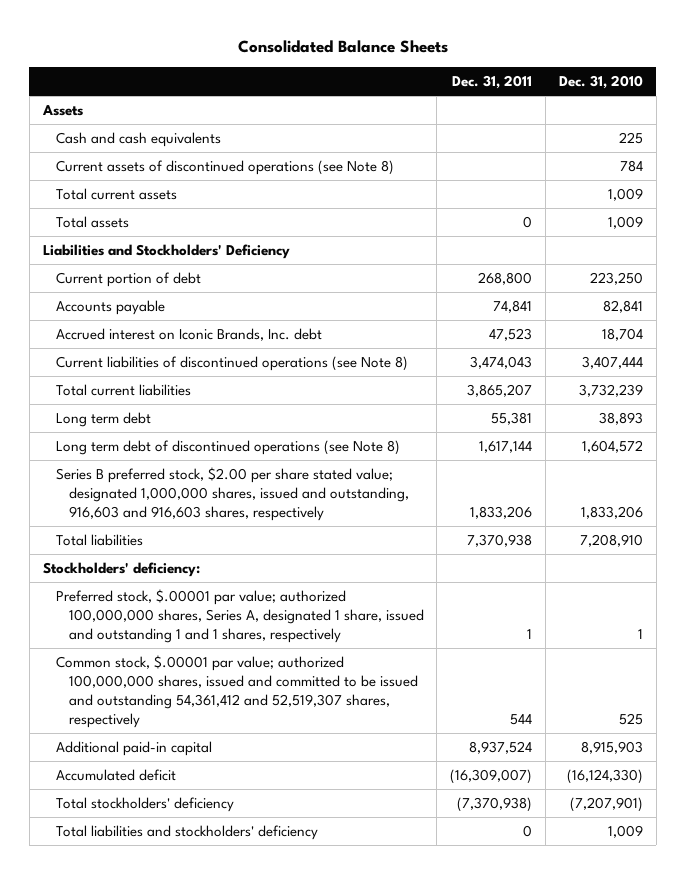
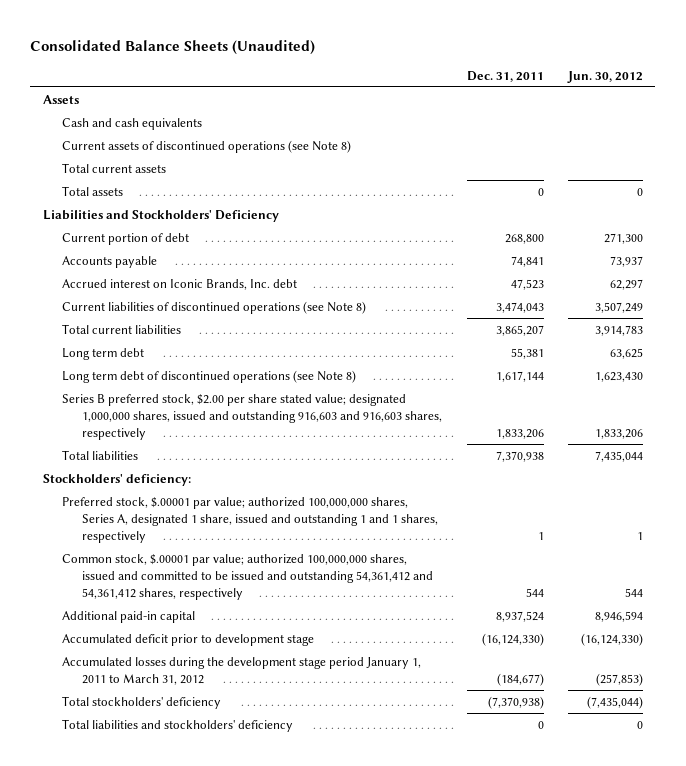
- Consolidated Balance Sheets
+ Consolidated Balance Sheets (Unaudited)
- | Dec. 31, 2011 | Dec. 31, 2010
+ | Dec. 31, 2011 | Jun. 30, 2012
- Series B preferred stock, $2.00 per share stated value; designated 1,000,000 shares, issued and outstanding, 916,603 and 916,603 shares, respectively | 1,833,206 | 1,833,206
+ Series B preferred stock, $2.00 per share stated value; designated 1,000,000 shares, issued and outstanding 916,603 and 916,603 shares, respectively | 1,833,206 | 1,833,206
- Common stock, $.00001 par value; authorized 100,000,000 shares, issued and committed to be issued and outstanding 54,361,412 and 52,519,307 shares, respectively | 544 | 525
+ Common stock, $.00001 par value; authorized 100,000,000 shares, issued and committed to be issued and outstanding 54,361,412 and 54,361,412 shares, respectively | 544 | 544
- Accumulated deficit | (16,309,007) | (16,124,330)
+ Accumulated deficit prior to development stage | (16,124,330) | (16,124,330)
+ Accumulated losses during the development stage period January 1, 2011 to March 31, 2012 | (184,677) | (257,853)

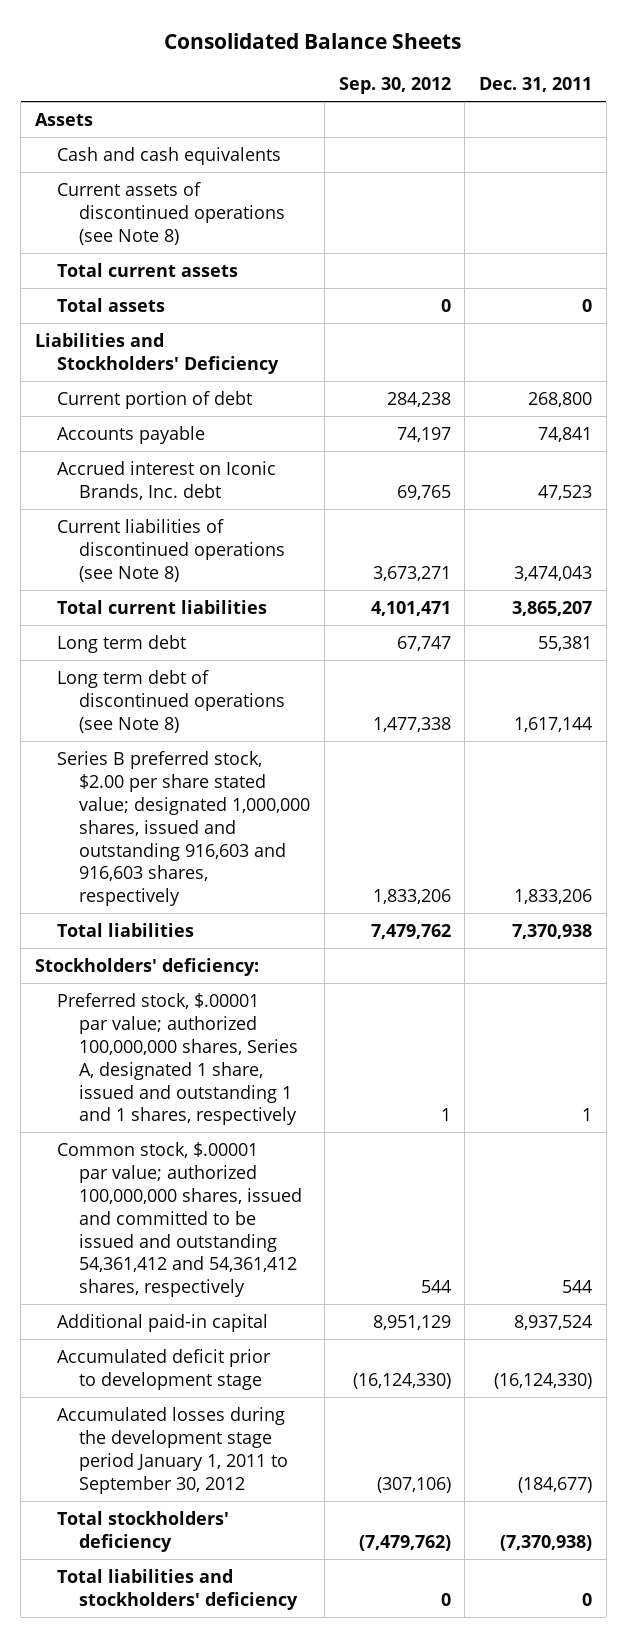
- Consolidated Balance Sheets (Unaudited)
+ Consolidated Balance Sheets
- | Dec. 31, 2011 | Jun. 30, 2012
+ | Sep. 30, 2012 | Dec. 31, 2011
- Accumulated losses during the development stage period January 1, 2011 to March 31, 2012 | (184,677) | (257,853)
+ Accumulated losses during the development stage period January 1, 2011 to September 30, 2012 | (307,106) | (184,677)

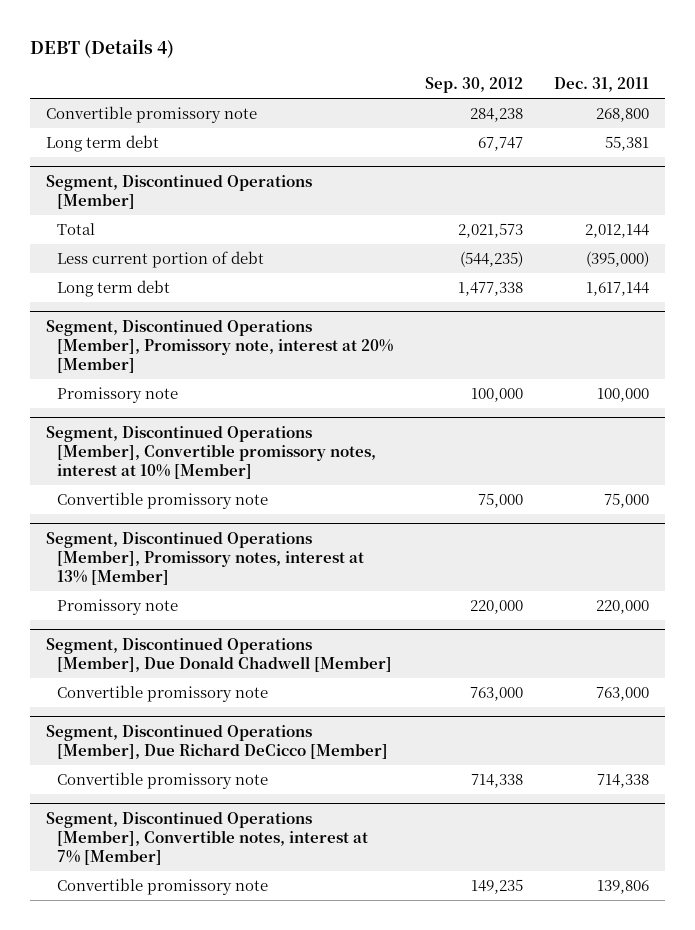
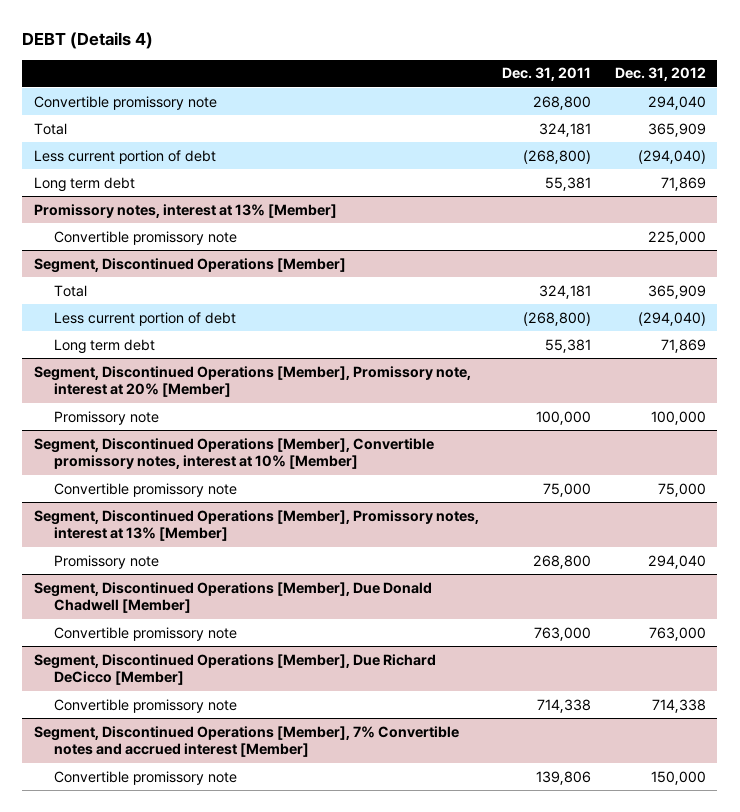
- | Sep. 30, 2012 | Dec. 31, 2011
+ | Dec. 31, 2011 | Dec. 31, 2012
+ Total | 324,181 | 365,909
+ Less current portion of debt | (268,800) | (294,040)
+ Promissory notes, interest at 13% [Member]
+ Convertible promissory note | | 225,000
@ Segment, Discontinued Operations [Member]
- Total | 2,021,573 | 2,012,144
- Less current portion of debt | (544,235) | (395,000)
- Long term debt | 1,477,338 | 1,617,144
+ Total | 324,181 | 365,909
+ Less current portion of debt | (268,800) | (294,040)
+ Long term debt | 55,381 | 71,869
@ Segment, Discontinued Operations [Member], Promissory notes, interest at 13% [Member]
- Promissory note | 220,000 | 220,000
+ Promissory note | 268,800 | 294,040
- Segment, Discontinued Operations [Member], Convertible notes, interest at 7% [Member]
+ Segment, Discontinued Operations [Member], 7% Convertible notes and accrued interest [Member]

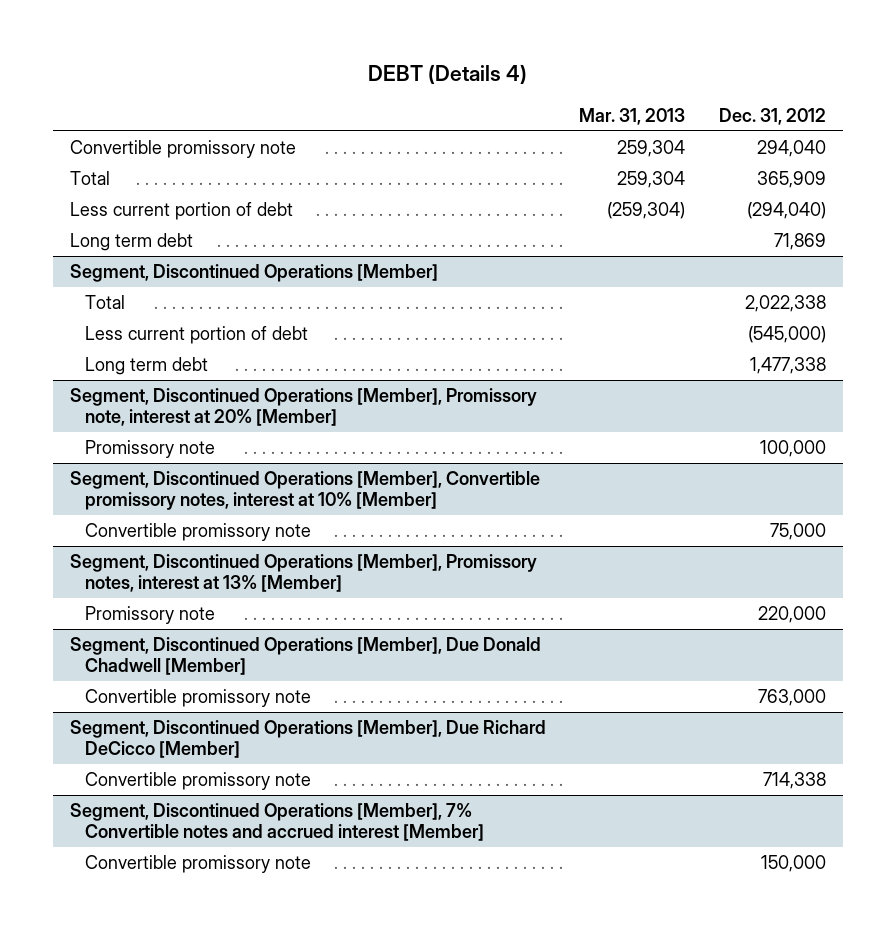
- | Dec. 31, 2011 | Dec. 31, 2012
+ | Mar. 31, 2013 | Dec. 31, 2012
- Promissory notes, interest at 13% [Member]
- Convertible promissory note | | 225,000
@ Segment, Discontinued Operations [Member]
- Total | 324,181 | 365,909
- Less current portion of debt | (268,800) | (294,040)
- Long term debt | 55,381 | 71,869
+ Total | | 2,022,338
+ Less current portion of debt | | (545,000)
+ Long term debt | | 1,477,338
@ Segment, Discontinued Operations [Member], Promissory notes, interest at 13% [Member]
- Promissory note | 268,800 | 294,040
+ Promissory note | | 220,000

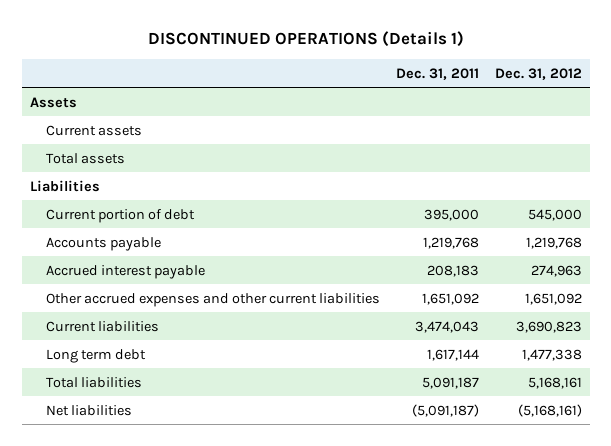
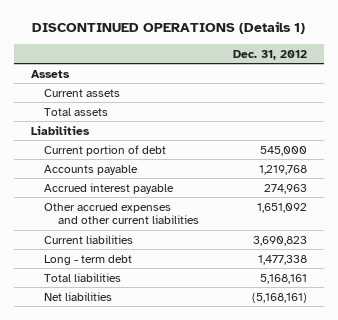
- | Dec. 31, 2011 | Dec. 31, 2012
+ | Dec. 31, 2012
- Long term debt | 1,617,144 | 1,477,338
+ Long - term debt | 1,477,338

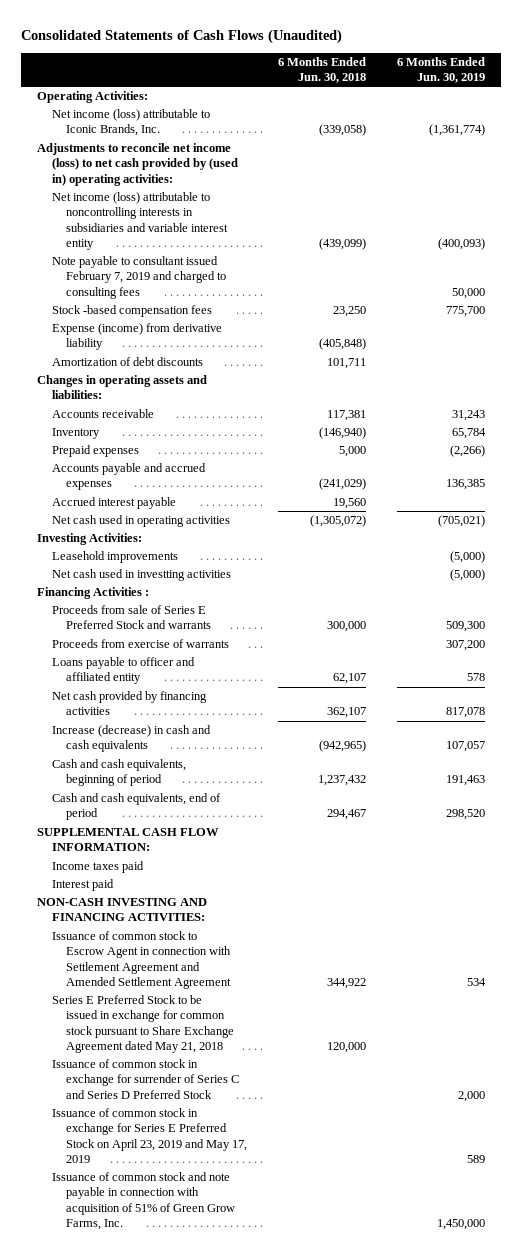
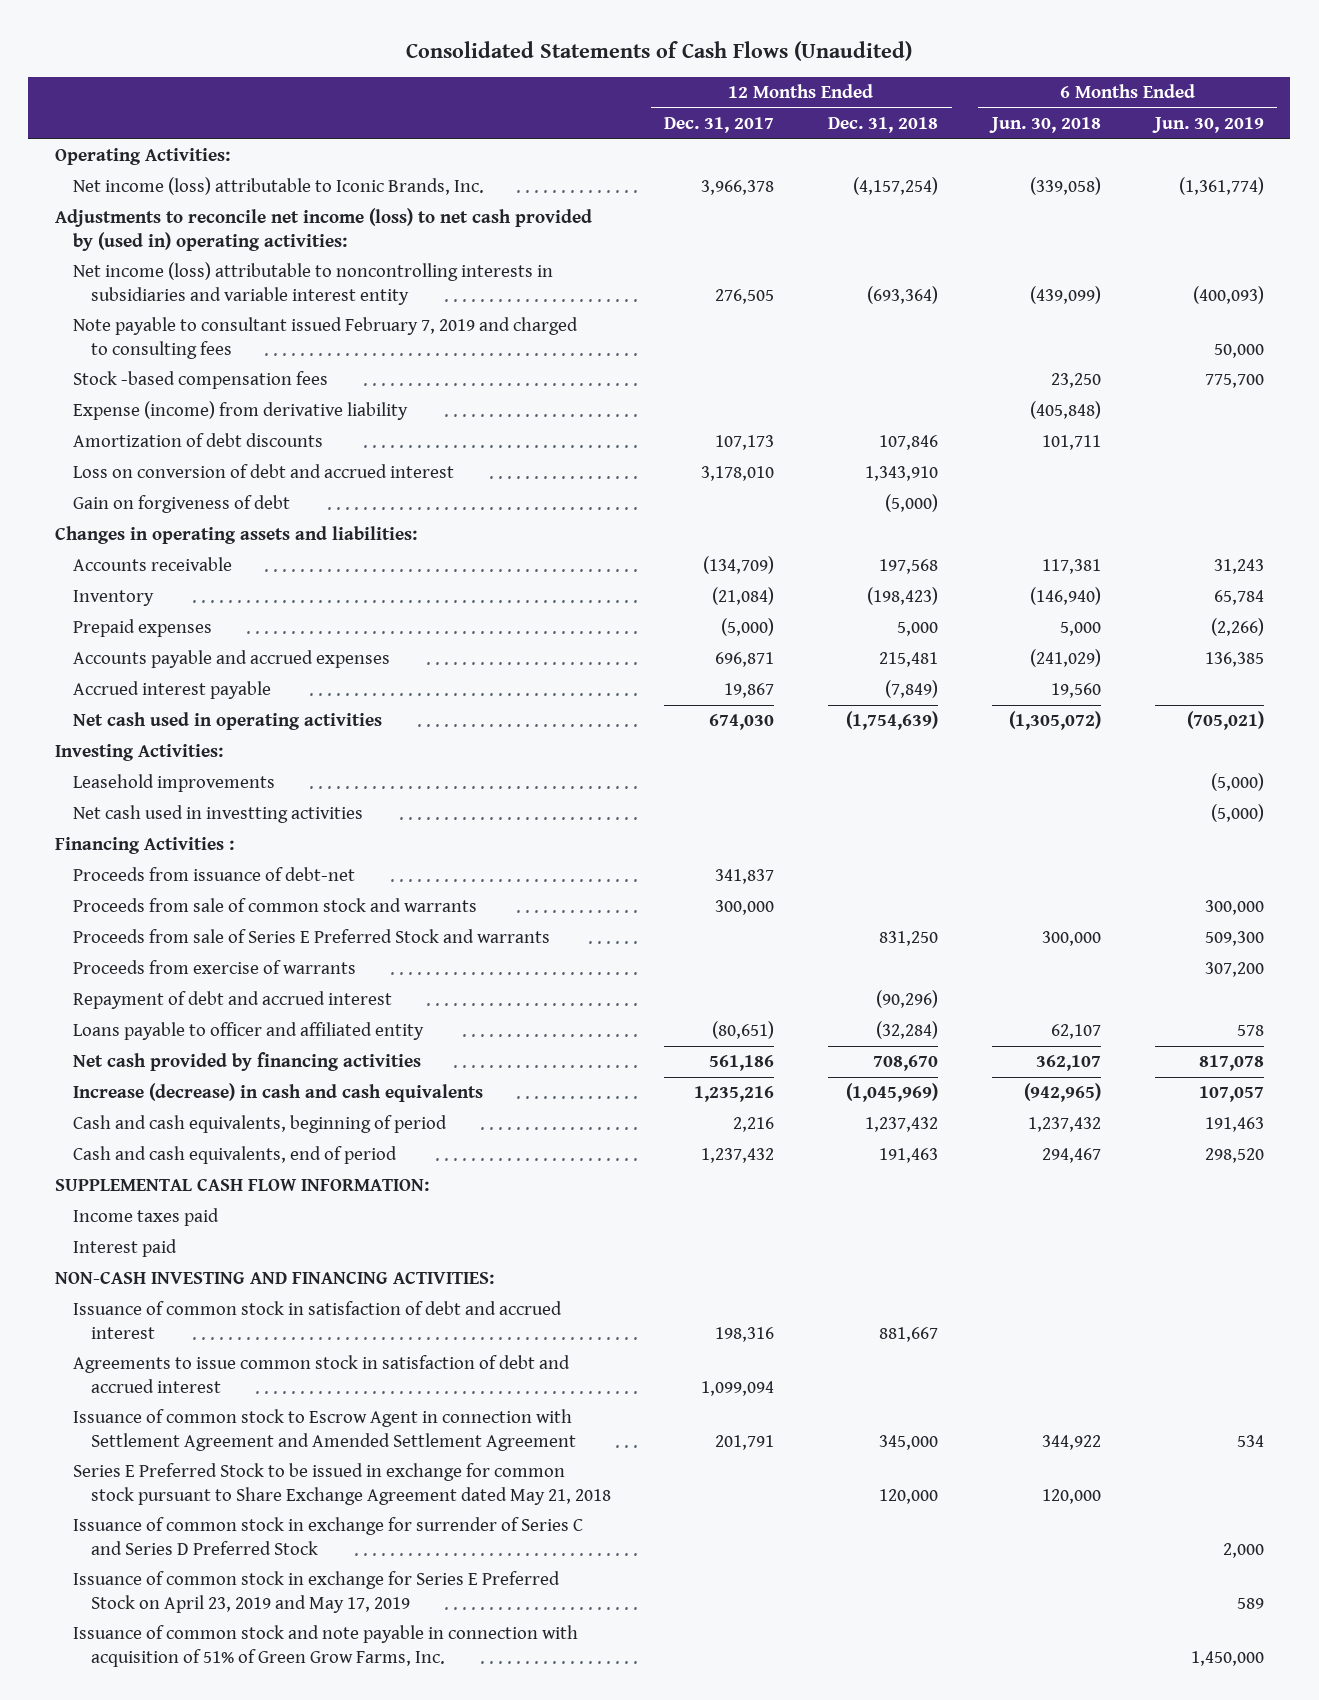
- | 6 Months Ended Jun. 30, 2018 | 6 Months Ended Jun. 30, 2019
+ | 12 Months Ended Dec. 31, 2017 | 12 Months Ended Dec. 31, 2018 | 6 Months Ended Jun. 30, 2018 | 6 Months Ended Jun. 30, 2019
+ Loss on conversion of debt and accrued interest | 3,178,010 | 1,343,910 | |
+ Gain on forgiveness of debt | | (5,000) | |
+ Proceeds from issuance of debt-net | 341,837 | | |
+ Proceeds from sale of common stock and warrants | 300,000 | | | 300,000
+ Repayment of debt and accrued interest | | (90,296) | |
+ Issuance of common stock in satisfaction of debt and accrued interest | 198,316 | 881,667 | |
+ Agreements to issue common stock in satisfaction of debt and accrued interest | 1,099,094 | | |

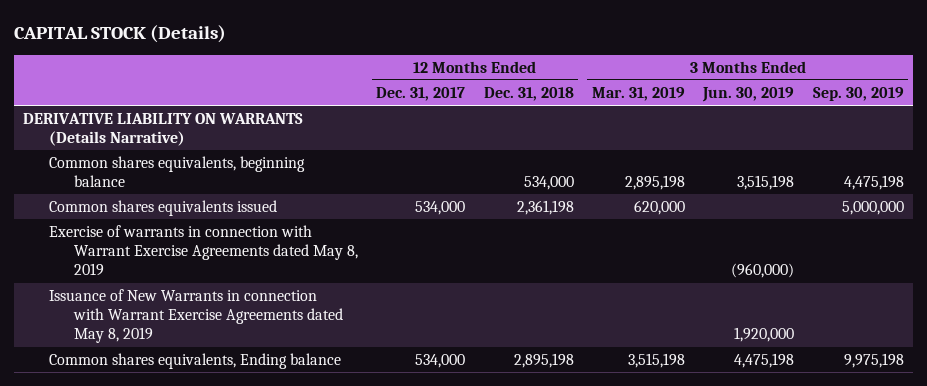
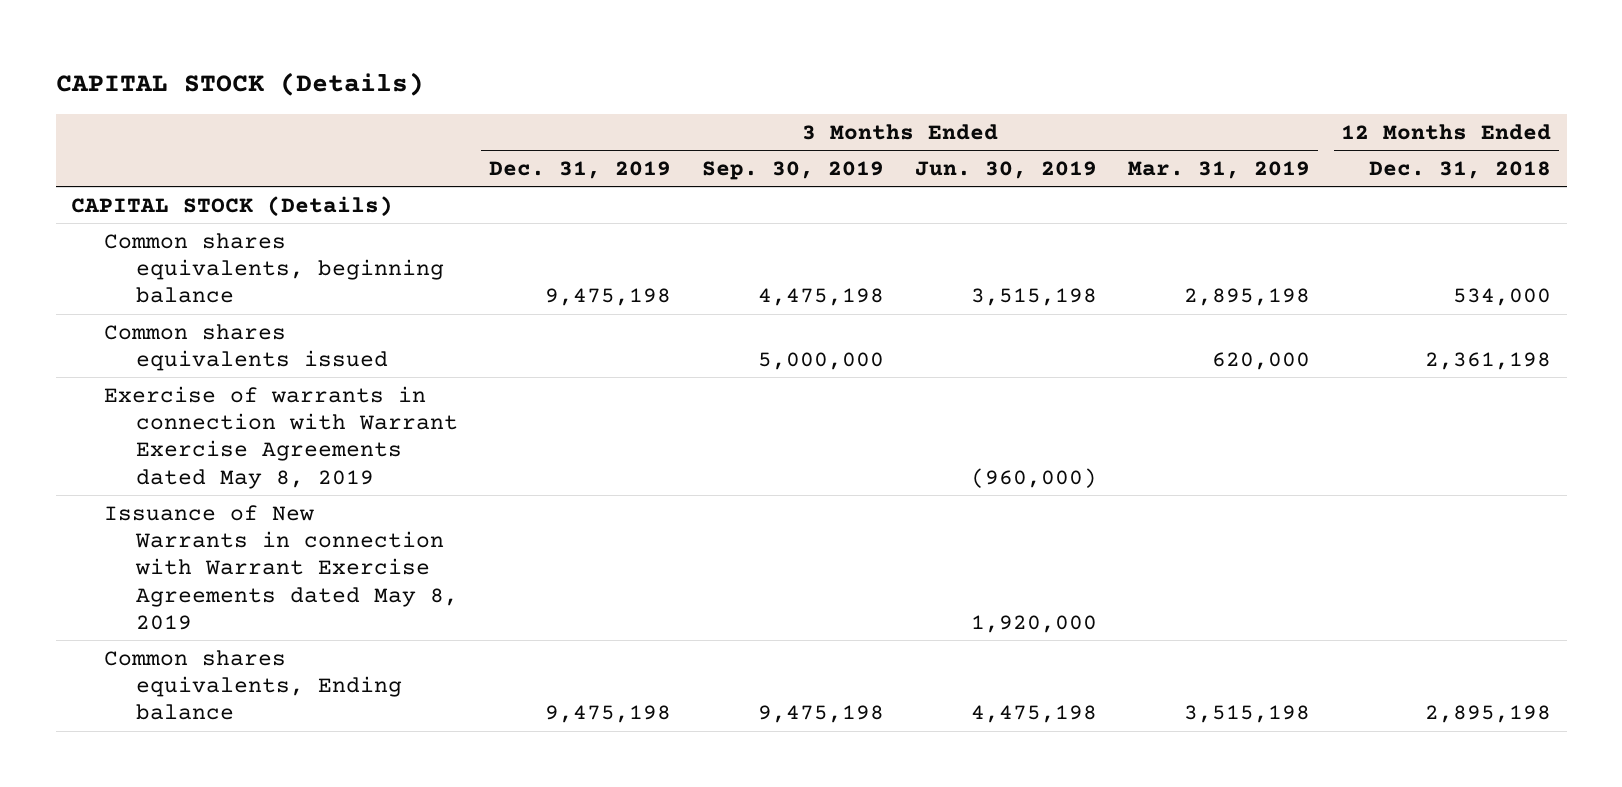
- | 12 Months Ended Dec. 31, 2017 | 12 Months Ended Dec. 31, 2018 | 3 Months Ended Mar. 31, 2019 | 3 Months Ended Jun. 30, 2019 | 3 Months Ended Sep. 30, 2019
+ | 3 Months Ended Dec. 31, 2019 | 3 Months Ended Sep. 30, 2019 | 3 Months Ended Jun. 30, 2019 | 3 Months Ended Mar. 31, 2019 | 12 Months Ended Dec. 31, 2018
- DERIVATIVE LIABILITY ON WARRANTS (Details Narrative)
+ CAPITAL STOCK (Details)
- Common shares equivalents, Ending balance | 534,000 | 2,895,198 | 3,515,198 | 4,475,198 | 9,975,198
+ Common shares equivalents, Ending balance | 9,475,198 | 9,475,198 | 4,475,198 | 3,515,198 | 2,895,198

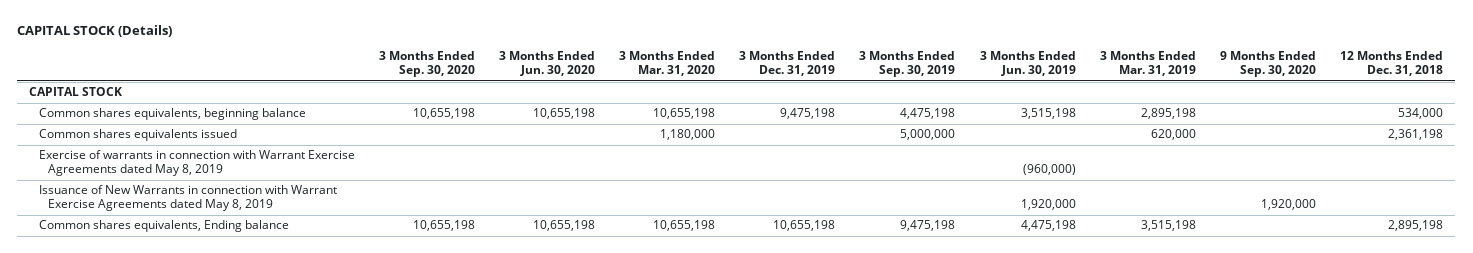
- | 3 Months Ended Dec. 31, 2019 | 3 Months Ended Sep. 30, 2019 | 3 Months Ended Jun. 30, 2019 | 3 Months Ended Mar. 31, 2019 | 12 Months Ended Dec. 31, 2018
+ | 3 Months Ended Sep. 30, 2020 | 3 Months Ended Jun. 30, 2020 | 3 Months Ended Mar. 31, 2020 | 3 Months Ended Dec. 31, 2019 | 3 Months Ended Sep. 30, 2019 | 3 Months Ended Jun. 30, 2019 | 3 Months Ended Mar. 31, 2019 | 9 Months Ended Sep. 30, 2020 | 12 Months Ended Dec. 31, 2018
- CAPITAL STOCK (Details)
+ CAPITAL STOCK
- Common shares equivalents, Ending balance | 9,475,198 | 9,475,198 | 4,475,198 | 3,515,198 | 2,895,198
+ Common shares equivalents, Ending balance | 10,655,198 | 10,655,198 | 10,655,198 | 10,655,198 | 9,475,198 | 4,475,198 | 3,515,198 | | 2,895,198

